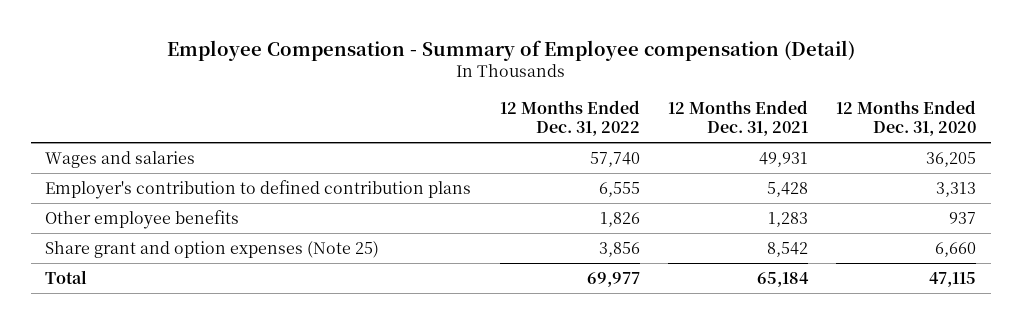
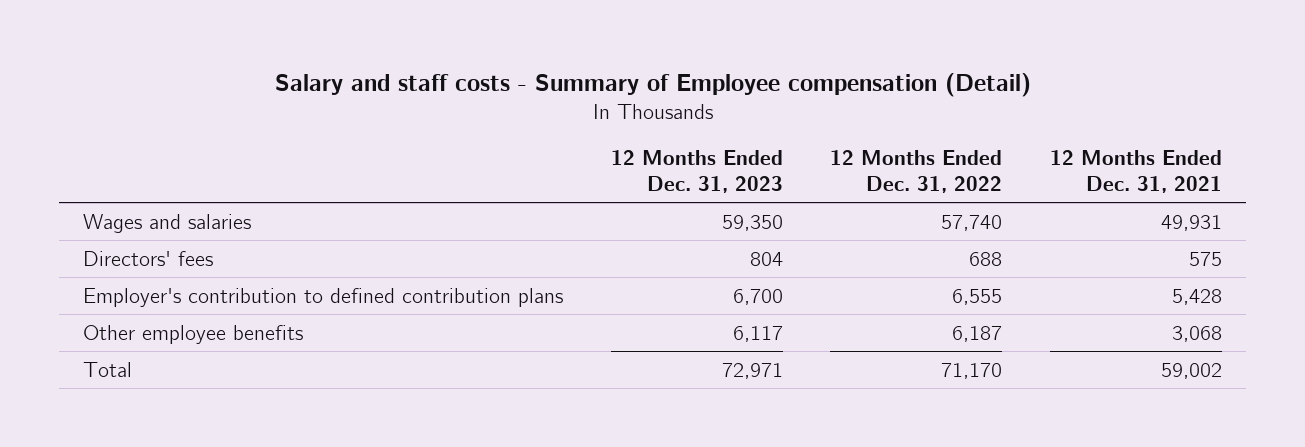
- Employee Compensation - Summary of Employee compensation (Detail)
+ Salary and staff costs - Summary of Employee compensation (Detail)
- | 12 Months Ended Dec. 31, 2022 | 12 Months Ended Dec. 31, 2021 | 12 Months Ended Dec. 31, 2020
+ | 12 Months Ended Dec. 31, 2023 | 12 Months Ended Dec. 31, 2022 | 12 Months Ended Dec. 31, 2021
+ Directors' fees | 804 | 688 | 575
- Other employee benefits | 1,826 | 1,283 | 937
- Share grant and option expenses (Note 25) | 3,856 | 8,542 | 6,660
- Total | 69,977 | 65,184 | 47,115
+ Other employee benefits | 6,117 | 6,187 | 3,068
+ Total | 72,971 | 71,170 | 59,002

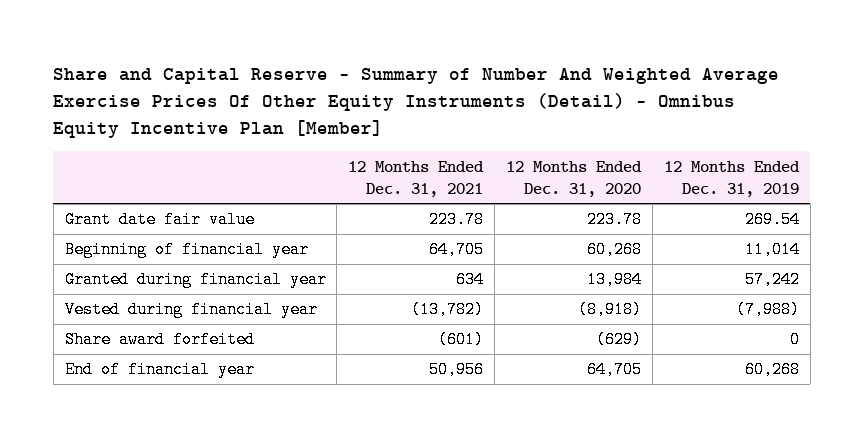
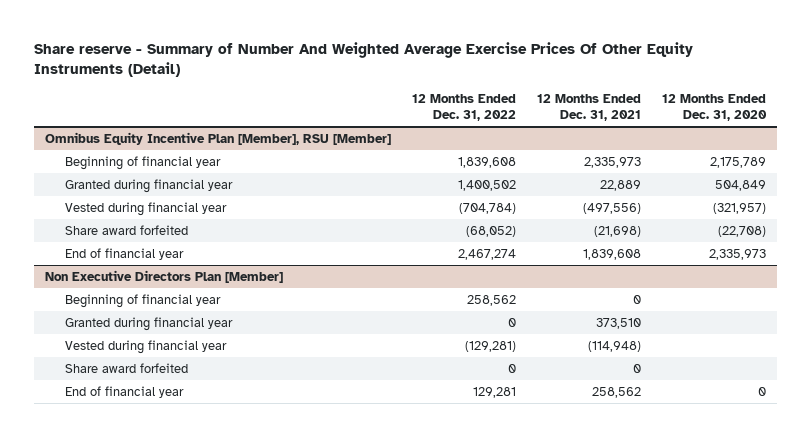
- Share and Capital Reserve - Summary of Number And Weighted Average Exercise Prices Of Other Equity Instruments (Detail) - Omnibus Equity Incentive Plan [Member]
+ Share reserve - Summary of Number And Weighted Average Exercise Prices Of Other Equity Instruments (Detail)
- | 12 Months Ended Dec. 31, 2021 | 12 Months Ended Dec. 31, 2020 | 12 Months Ended Dec. 31, 2019
+ | 12 Months Ended Dec. 31, 2022 | 12 Months Ended Dec. 31, 2021 | 12 Months Ended Dec. 31, 2020
- Grant date fair value | 223.78 | 223.78 | 269.54
- Beginning of financial year | 64,705 | 60,268 | 11,014
- Granted during financial year | 634 | 13,984 | 57,242
- Vested during financial year | (13,782) | (8,918) | (7,988)
- Share award forfeited | (601) | (629) | 0
- End of financial year | 50,956 | 64,705 | 60,268
+ Omnibus Equity Incentive Plan [Member], RSU [Member]
+ Beginning of financial year | 1,839,608 | 2,335,973 | 2,175,789
+ Granted during financial year | 1,400,502 | 22,889 | 504,849
+ Vested during financial year | (704,784) | (497,556) | (321,957)
+ Share award forfeited | (68,052) | (21,698) | (22,708)
+ End of financial year | 2,467,274 | 1,839,608 | 2,335,973
+ Non Executive Directors Plan [Member]
+ Beginning of financial year | 258,562 | 0 |
+ Granted during financial year | 0 | 373,510 |
+ Vested during financial year | (129,281) | (114,948) |
+ Share award forfeited | 0 | 0 |
+ End of financial year | 129,281 | 258,562 | 0

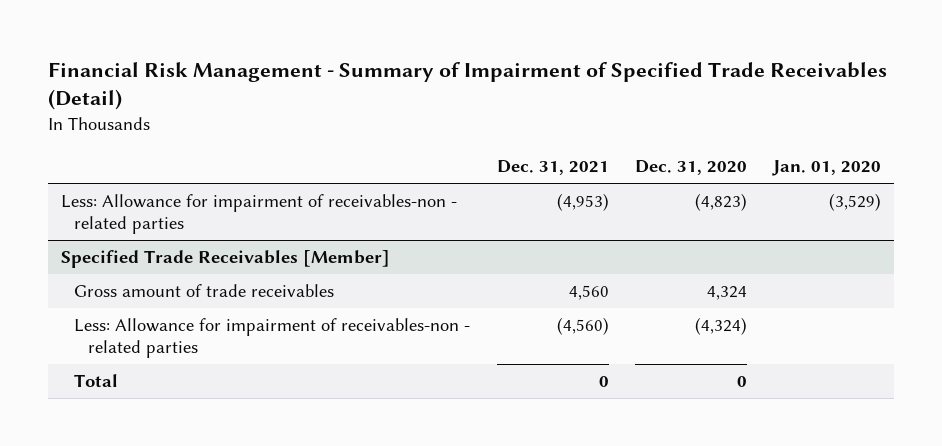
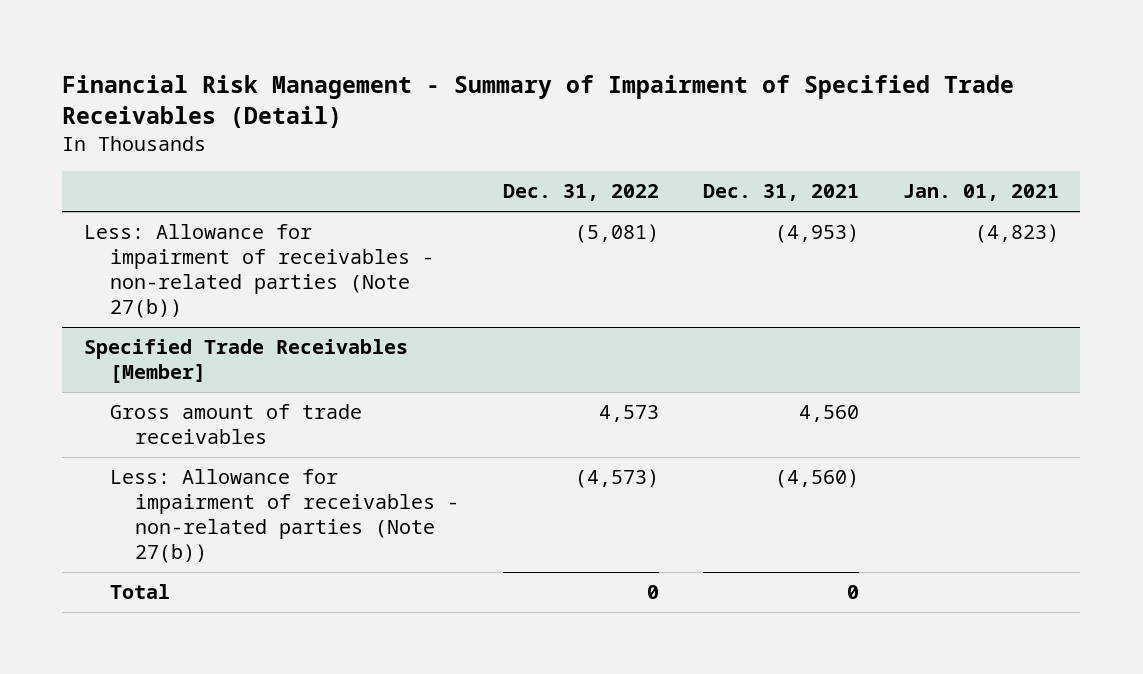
- | Dec. 31, 2021 | Dec. 31, 2020 | Jan. 01, 2020
+ | Dec. 31, 2022 | Dec. 31, 2021 | Jan. 01, 2021
- Less: Allowance for impairment of receivables-non - related parties | (4,953) | (4,823) | (3,529)
+ Less: Allowance for impairment of receivables - non-related parties (Note 27(b)) | (5,081) | (4,953) | (4,823)
@ Specified Trade Receivables [Member]
- Less: Allowance for impairment of receivables-non - related parties | (4,560) | (4,324) |
+ Less: Allowance for impairment of receivables - non-related parties (Note 27(b)) | (4,573) | (4,560) |

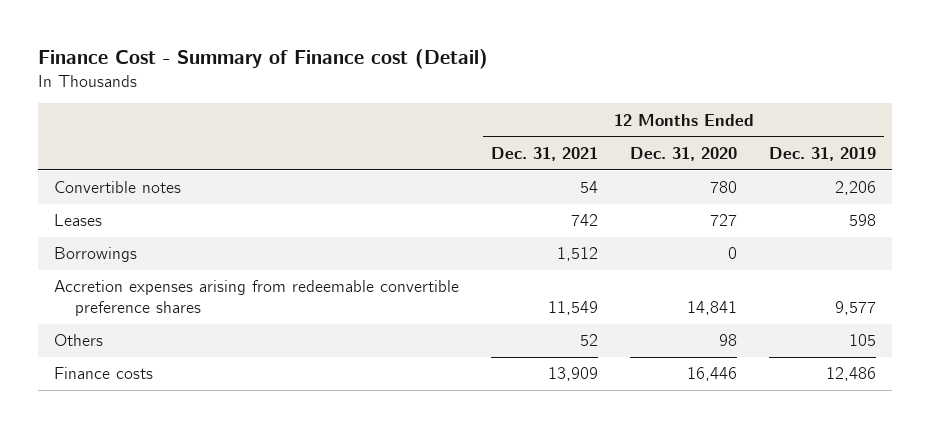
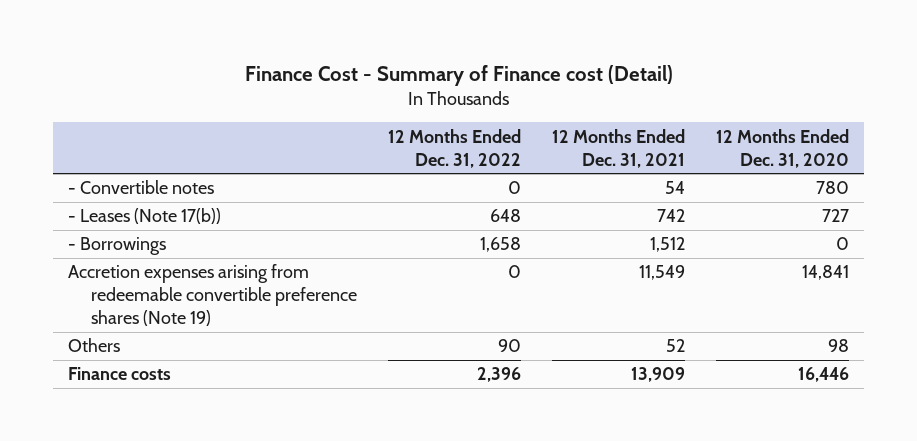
- | 12 Months Ended Dec. 31, 2021 | 12 Months Ended Dec. 31, 2020 | 12 Months Ended Dec. 31, 2019
+ | 12 Months Ended Dec. 31, 2022 | 12 Months Ended Dec. 31, 2021 | 12 Months Ended Dec. 31, 2020
- Convertible notes | 54 | 780 | 2,206
- Leases | 742 | 727 | 598
- Borrowings | 1,512 | 0 |
- Accretion expenses arising from redeemable convertible preference shares | 11,549 | 14,841 | 9,577
+ - Convertible notes | 0 | 54 | 780
+ - Leases (Note 17(b)) | 648 | 742 | 727
+ - Borrowings | 1,658 | 1,512 | 0
+ Accretion expenses arising from redeemable convertible preference shares (Note 19) | 0 | 11,549 | 14,841

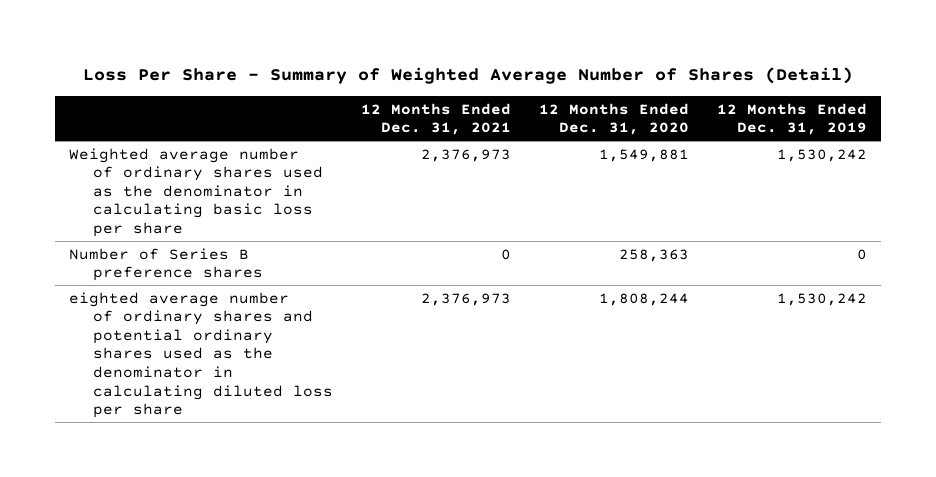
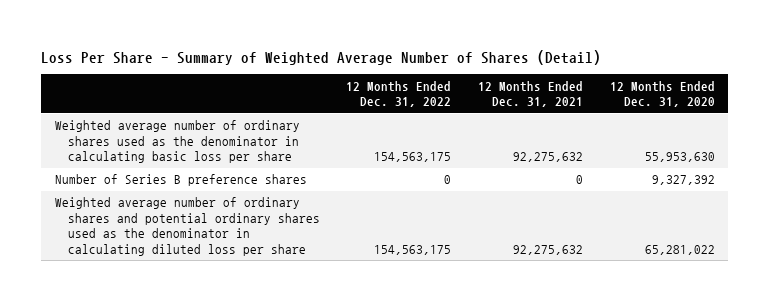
- | 12 Months Ended Dec. 31, 2021 | 12 Months Ended Dec. 31, 2020 | 12 Months Ended Dec. 31, 2019
+ | 12 Months Ended Dec. 31, 2022 | 12 Months Ended Dec. 31, 2021 | 12 Months Ended Dec. 31, 2020
- Weighted average number of ordinary shares used as the denominator in calculating basic loss per share | 2,376,973 | 1,549,881 | 1,530,242
- Number of Series B preference shares | 0 | 258,363 | 0
- eighted average number of ordinary shares and potential ordinary shares used as the denominator in calculating diluted loss per share | 2,376,973 | 1,808,244 | 1,530,242
+ Weighted average number of ordinary shares used as the denominator in calculating basic loss per share | 154,563,175 | 92,275,632 | 55,953,630
+ Number of Series B preference shares | 0 | 0 | 9,327,392
+ Weighted average number of ordinary shares and potential ordinary shares used as the denominator in calculating diluted loss per share | 154,563,175 | 92,275,632 | 65,281,022

